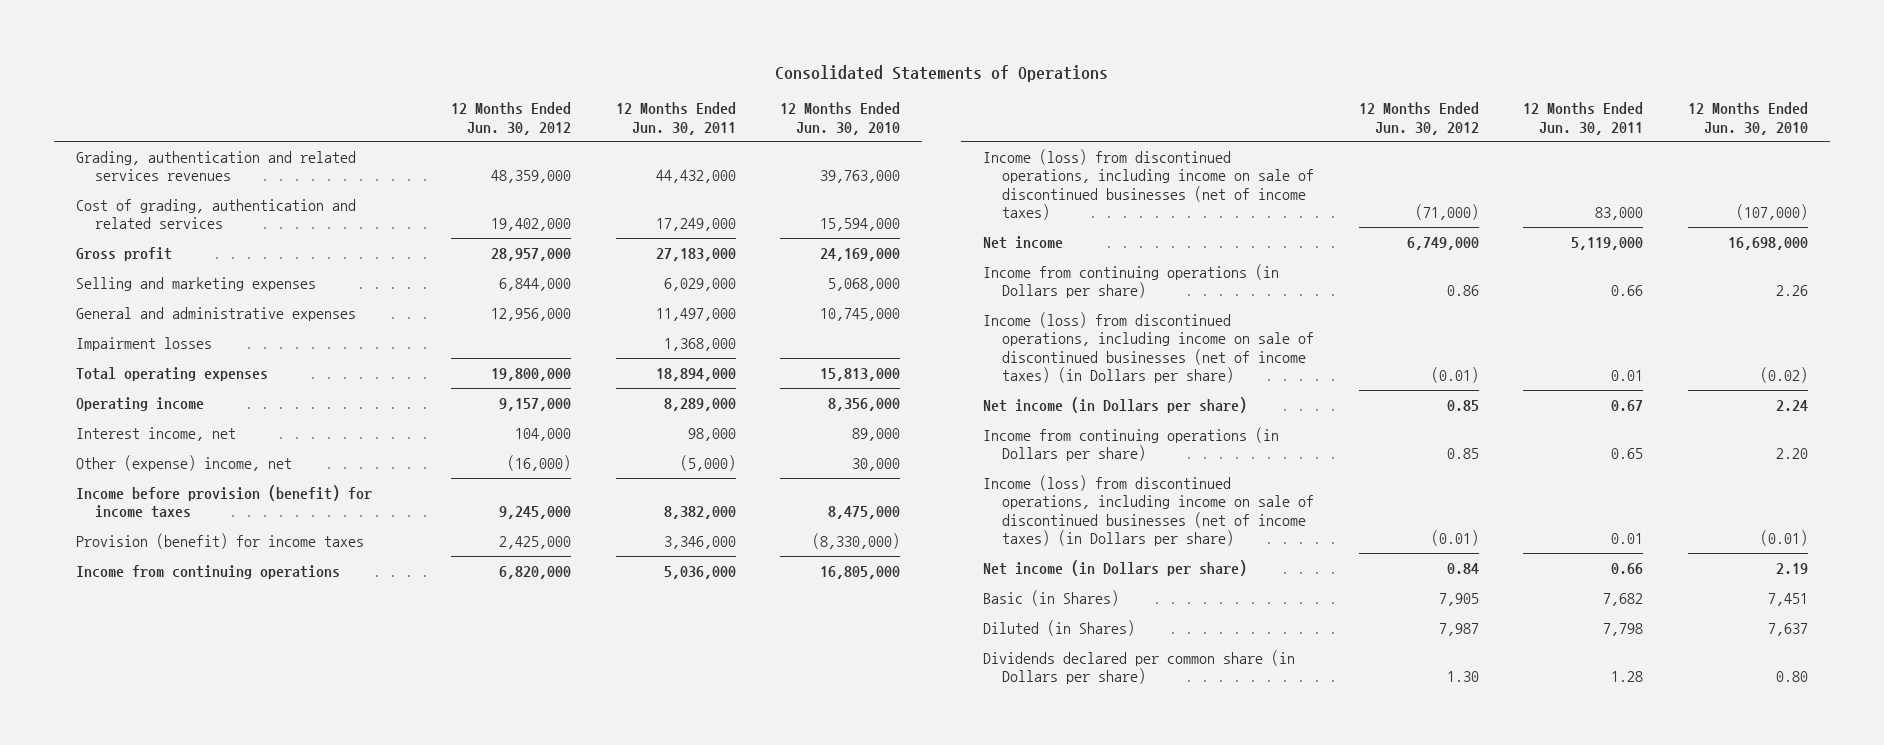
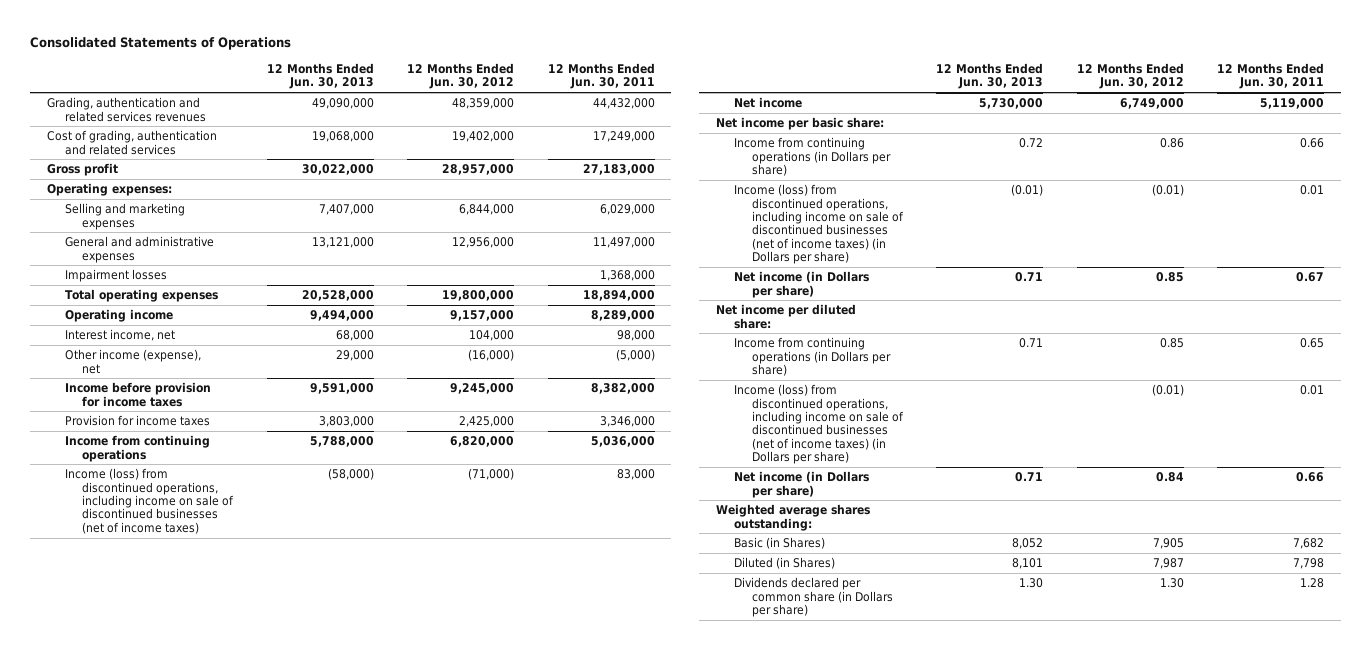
- | 12 Months Ended Jun. 30, 2012 | 12 Months Ended Jun. 30, 2011 | 12 Months Ended Jun. 30, 2010
+ | 12 Months Ended Jun. 30, 2013 | 12 Months Ended Jun. 30, 2012 | 12 Months Ended Jun. 30, 2011
+ Operating expenses:
- Other (expense) income, net | (16,000) | (5,000) | 30,000
- Income before provision (benefit) for income taxes | 9,245,000 | 8,382,000 | 8,475,000
- Provision (benefit) for income taxes | 2,425,000 | 3,346,000 | (8,330,000)
+ Other income (expense), net | 29,000 | (16,000) | (5,000)
+ Income before provision for income taxes | 9,591,000 | 9,245,000 | 8,382,000
+ Provision for income taxes | 3,803,000 | 2,425,000 | 3,346,000
+ Net income per basic share:
+ Net income per diluted share:
+ Weighted average shares outstanding:

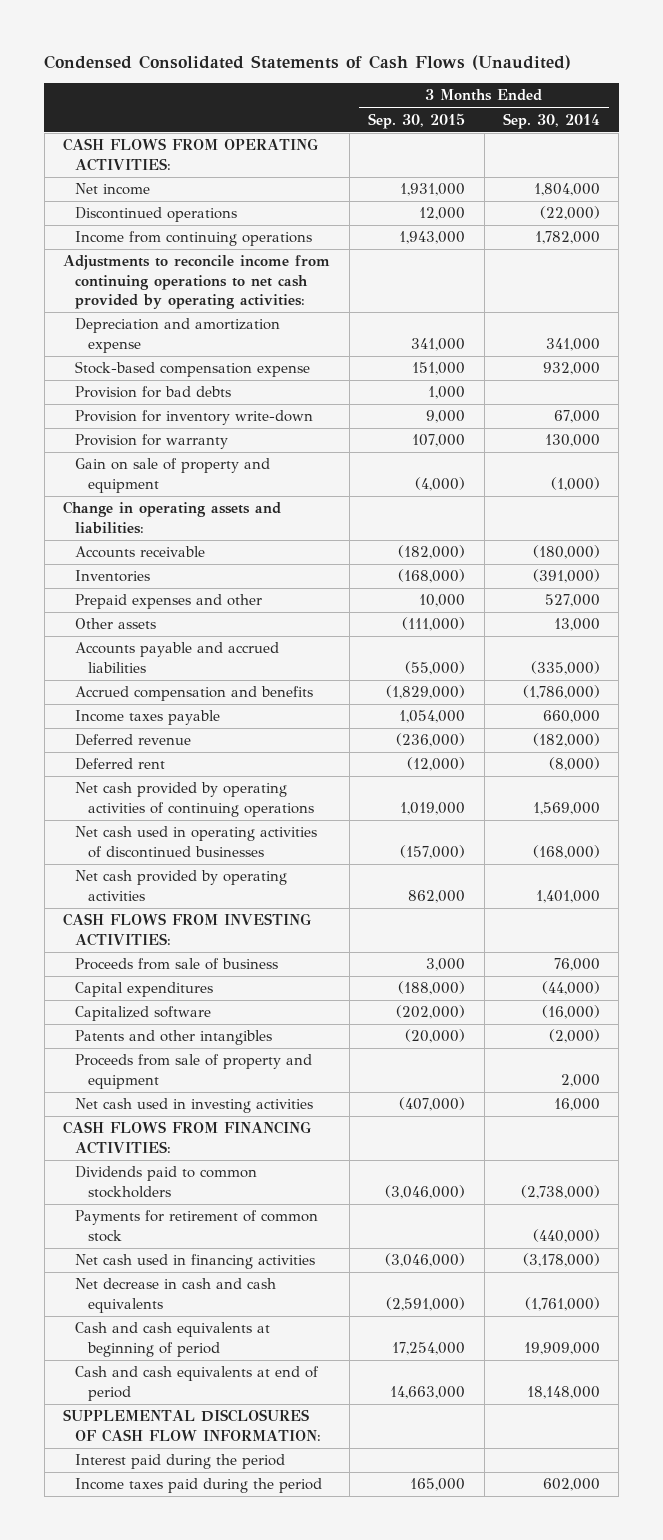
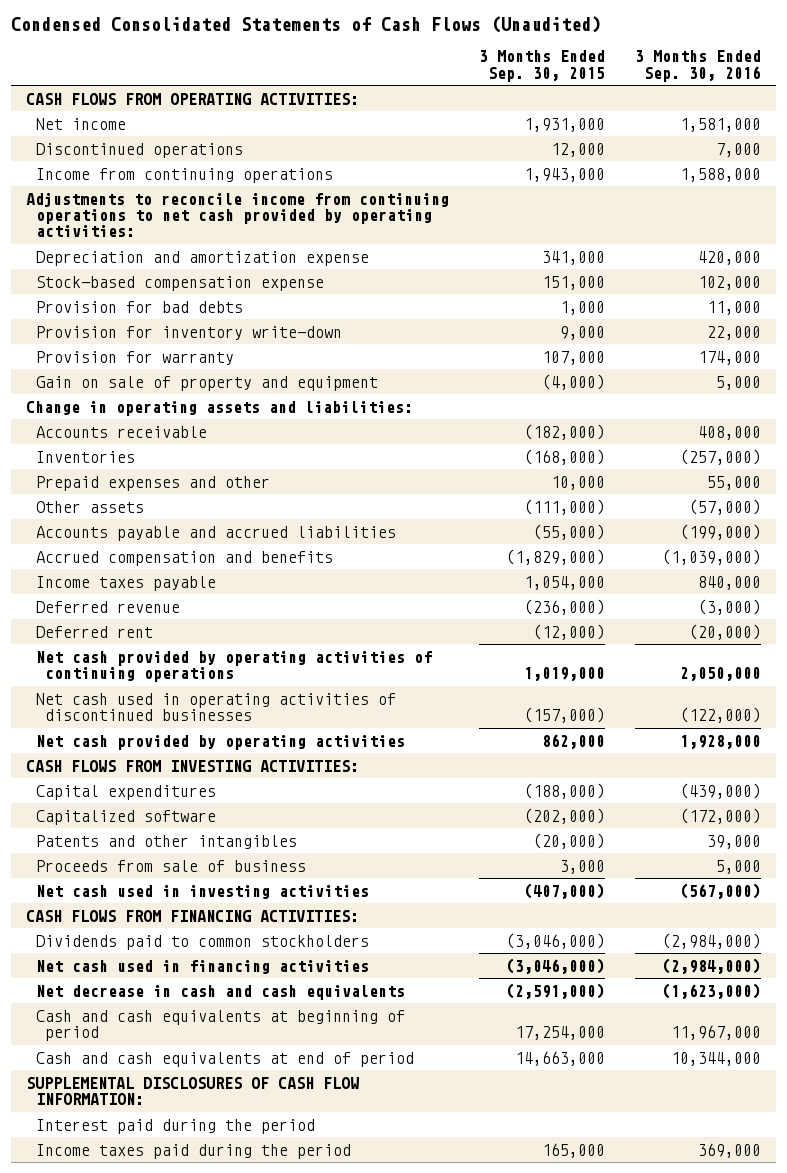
- | 3 Months Ended Sep. 30, 2015 | 3 Months Ended Sep. 30, 2014
+ | 3 Months Ended Sep. 30, 2015 | 3 Months Ended Sep. 30, 2016
- Proceeds from sale of property and equipment | | 2,000
moved down: Proceeds from sale of business | 3,000 | 5,000
- Payments for retirement of common stock | | (440,000)

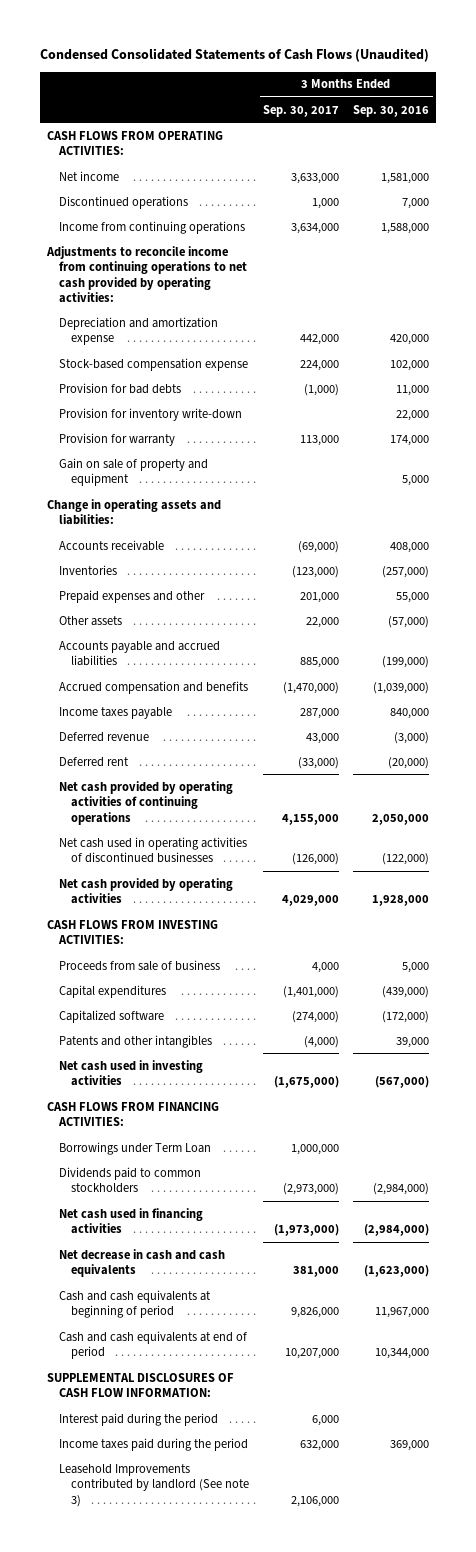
- | 3 Months Ended Sep. 30, 2015 | 3 Months Ended Sep. 30, 2016
+ | 3 Months Ended Sep. 30, 2017 | 3 Months Ended Sep. 30, 2016
moved up: Proceeds from sale of business | 4,000 | 5,000
+ Borrowings under Term Loan | 1,000,000 |
+ Leasehold Improvements contributed by landlord (See note 3) | 2,106,000 |

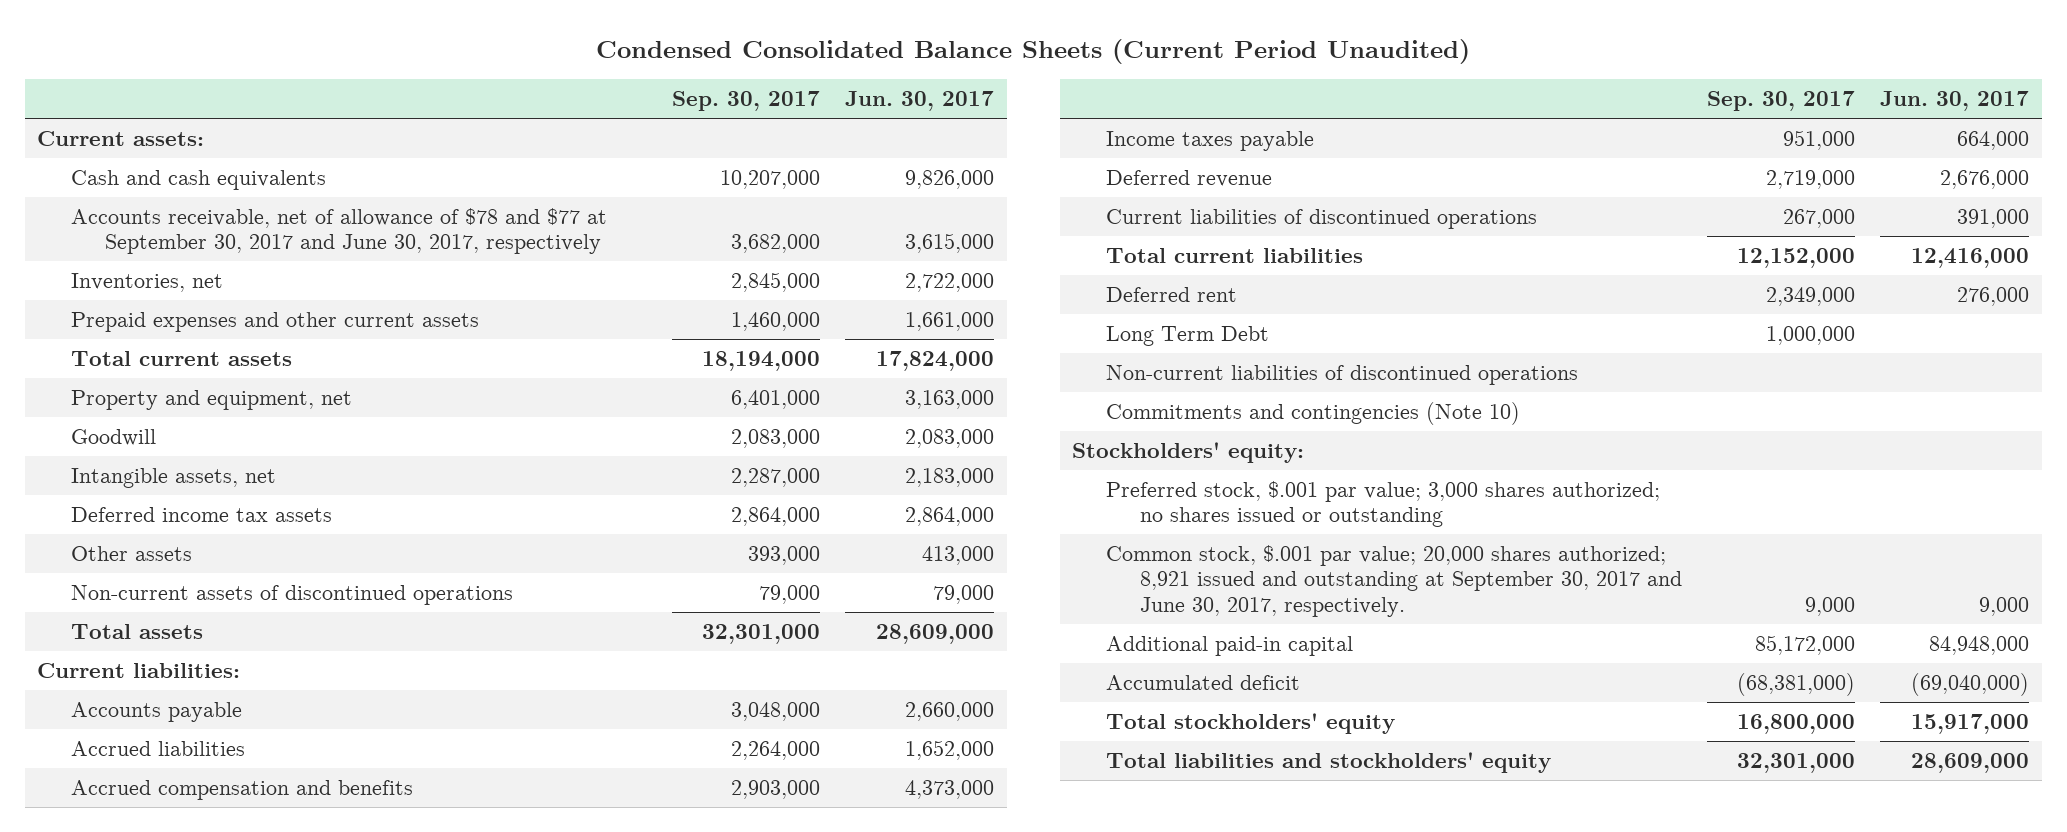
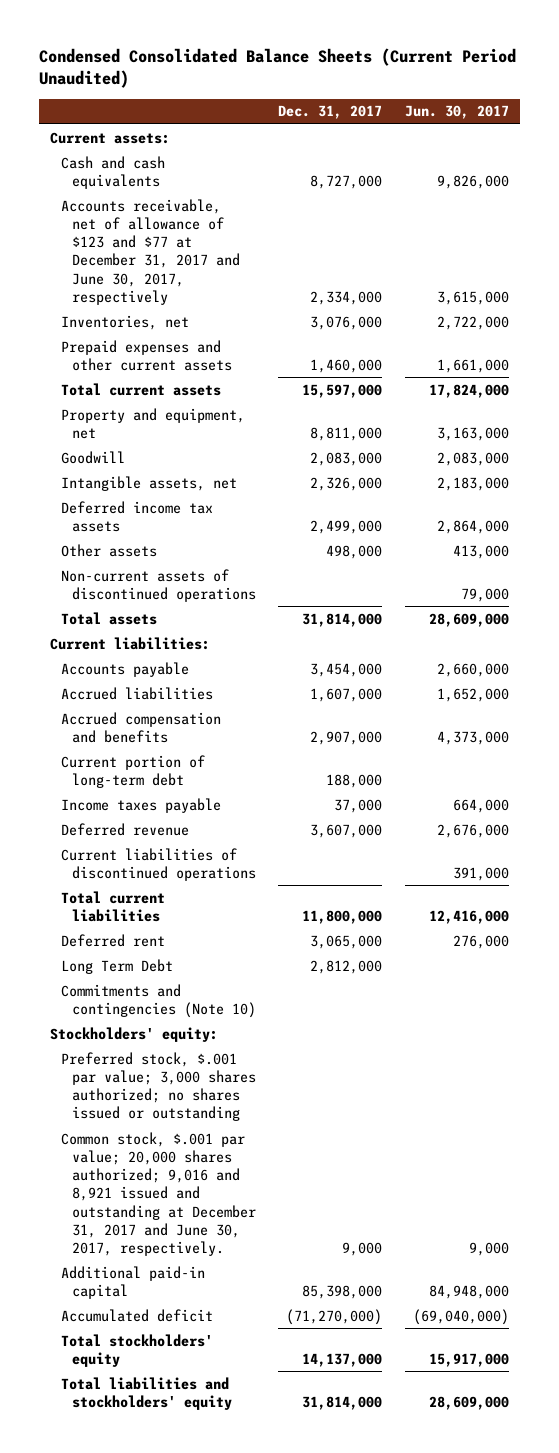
- | Sep. 30, 2017 | Jun. 30, 2017
+ | Dec. 31, 2017 | Jun. 30, 2017
- Accounts receivable, net of allowance of $78 and $77 at September 30, 2017 and June 30, 2017, respectively | 3,682,000 | 3,615,000
+ Accounts receivable, net of allowance of $123 and $77 at December 31, 2017 and June 30, 2017, respectively | 2,334,000 | 3,615,000
+ Current portion of long-term debt | 188,000 |
- Non-current liabilities of discontinued operations
- Common stock, $.001 par value; 20,000 shares authorized; 8,921 issued and outstanding at September 30, 2017 and June 30, 2017, respectively. | 9,000 | 9,000
+ Common stock, $.001 par value; 20,000 shares authorized; 9,016 and 8,921 issued and outstanding at December 31, 2017 and June 30, 2017, respectively. | 9,000 | 9,000

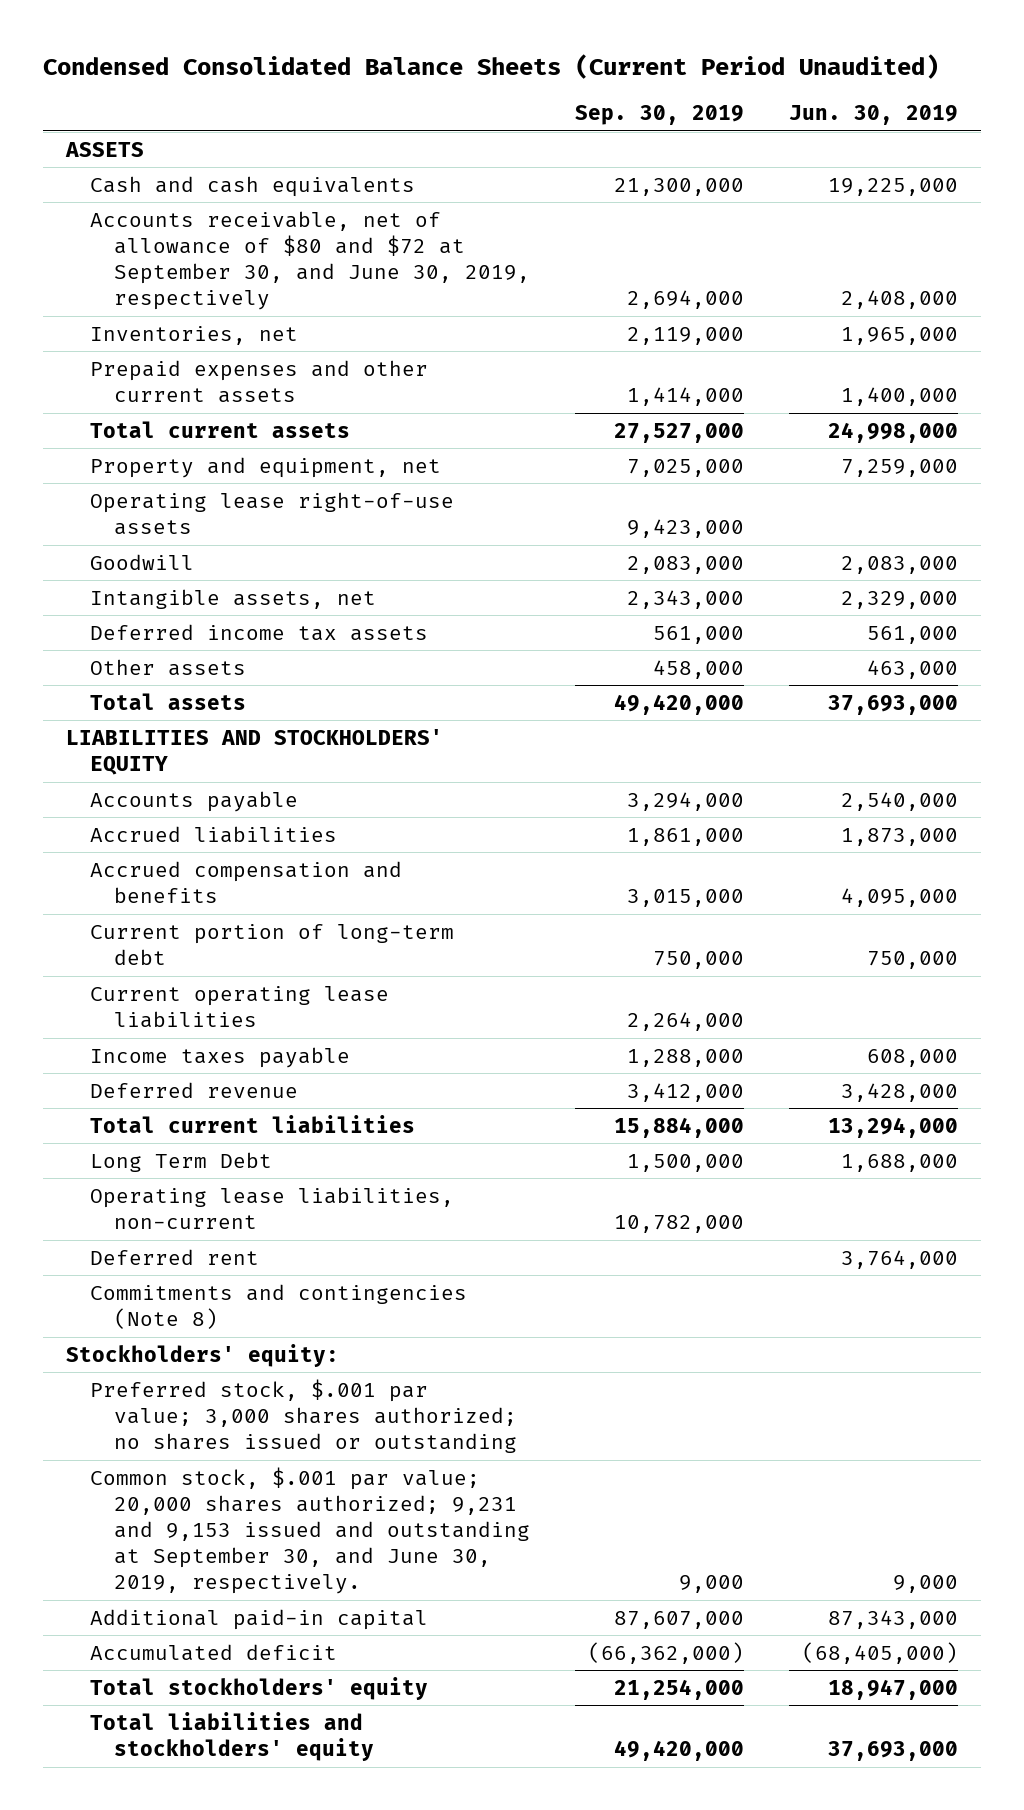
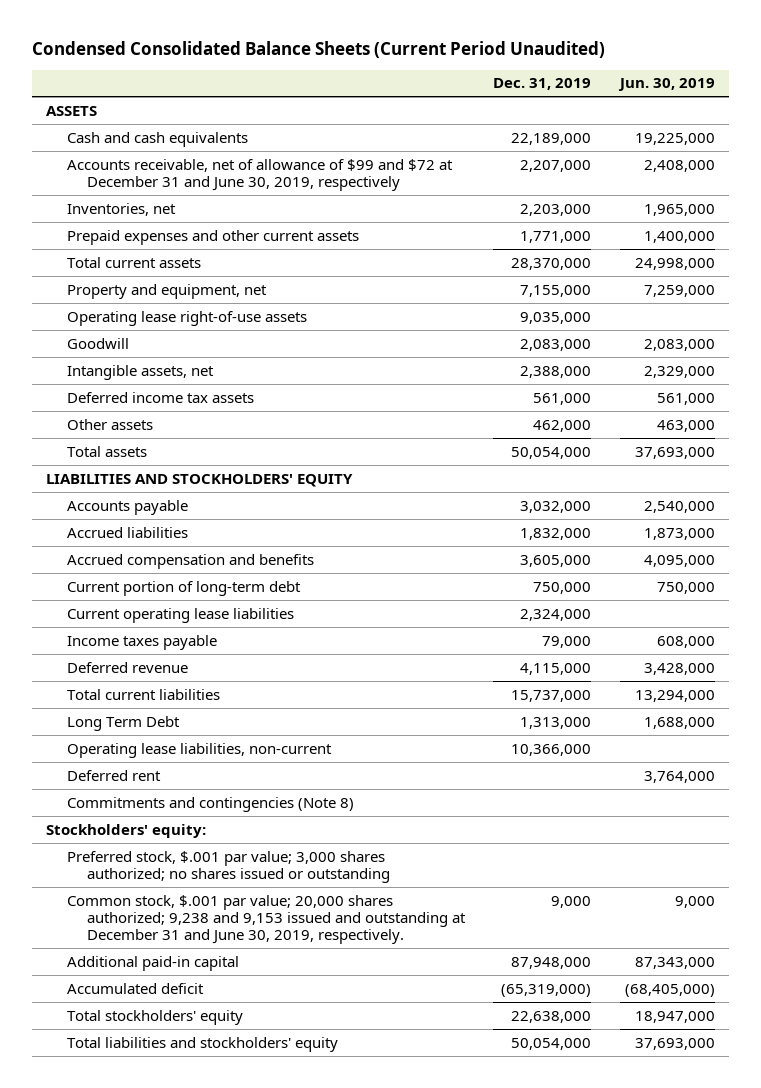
- | Sep. 30, 2019 | Jun. 30, 2019
+ | Dec. 31, 2019 | Jun. 30, 2019
- Accounts receivable, net of allowance of $80 and $72 at September 30, and June 30, 2019, respectively | 2,694,000 | 2,408,000
+ Accounts receivable, net of allowance of $99 and $72 at December 31 and June 30, 2019, respectively | 2,207,000 | 2,408,000
- Common stock, $.001 par value; 20,000 shares authorized; 9,231 and 9,153 issued and outstanding at September 30, and June 30, 2019, respectively. | 9,000 | 9,000
+ Common stock, $.001 par value; 20,000 shares authorized; 9,238 and 9,153 issued and outstanding at December 31 and June 30, 2019, respectively. | 9,000 | 9,000

